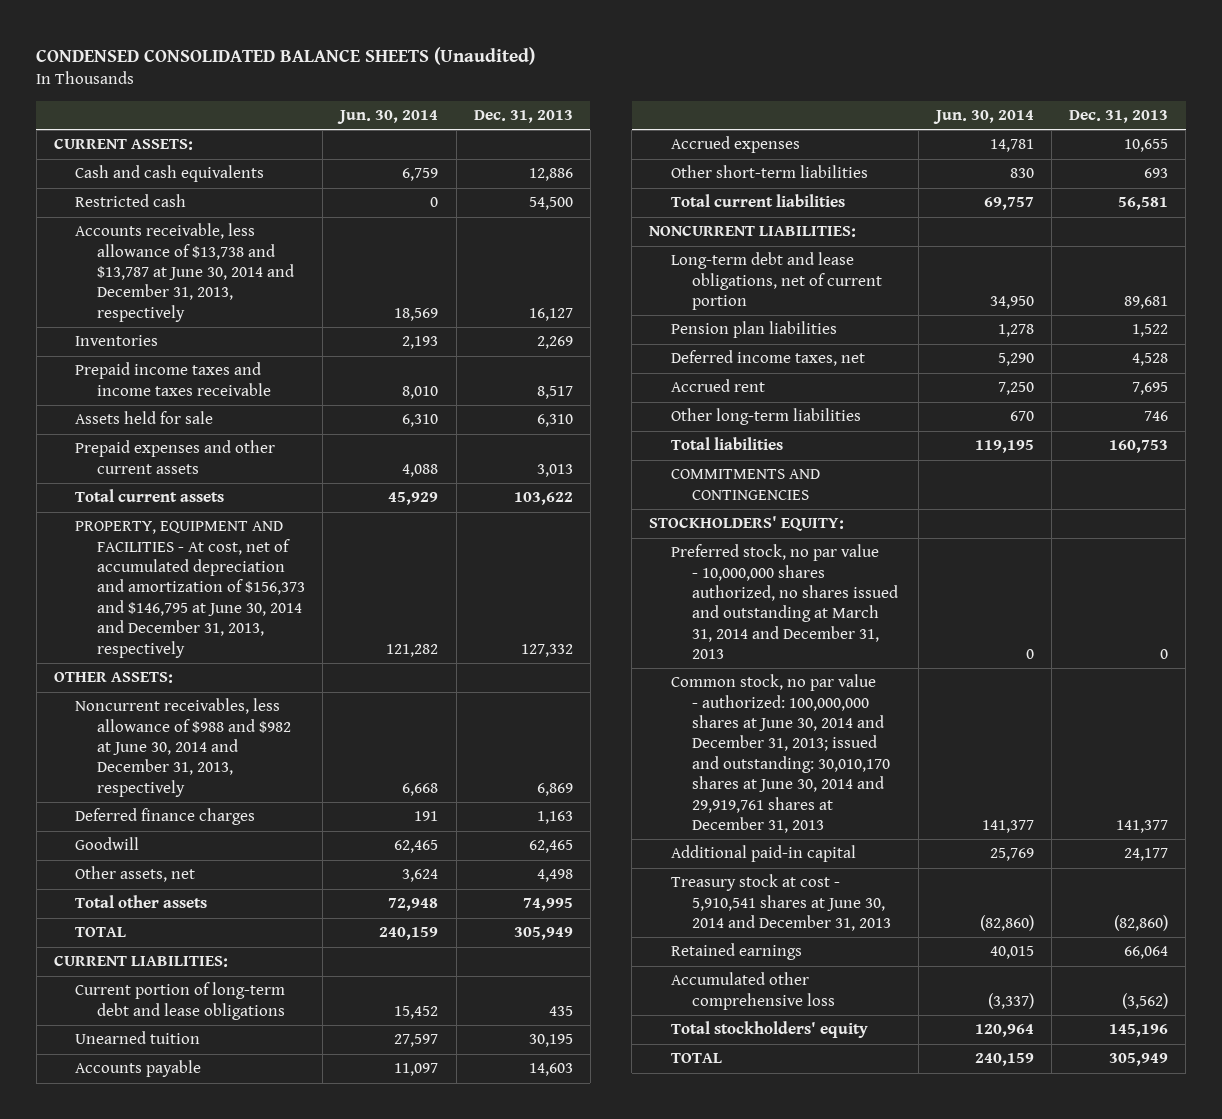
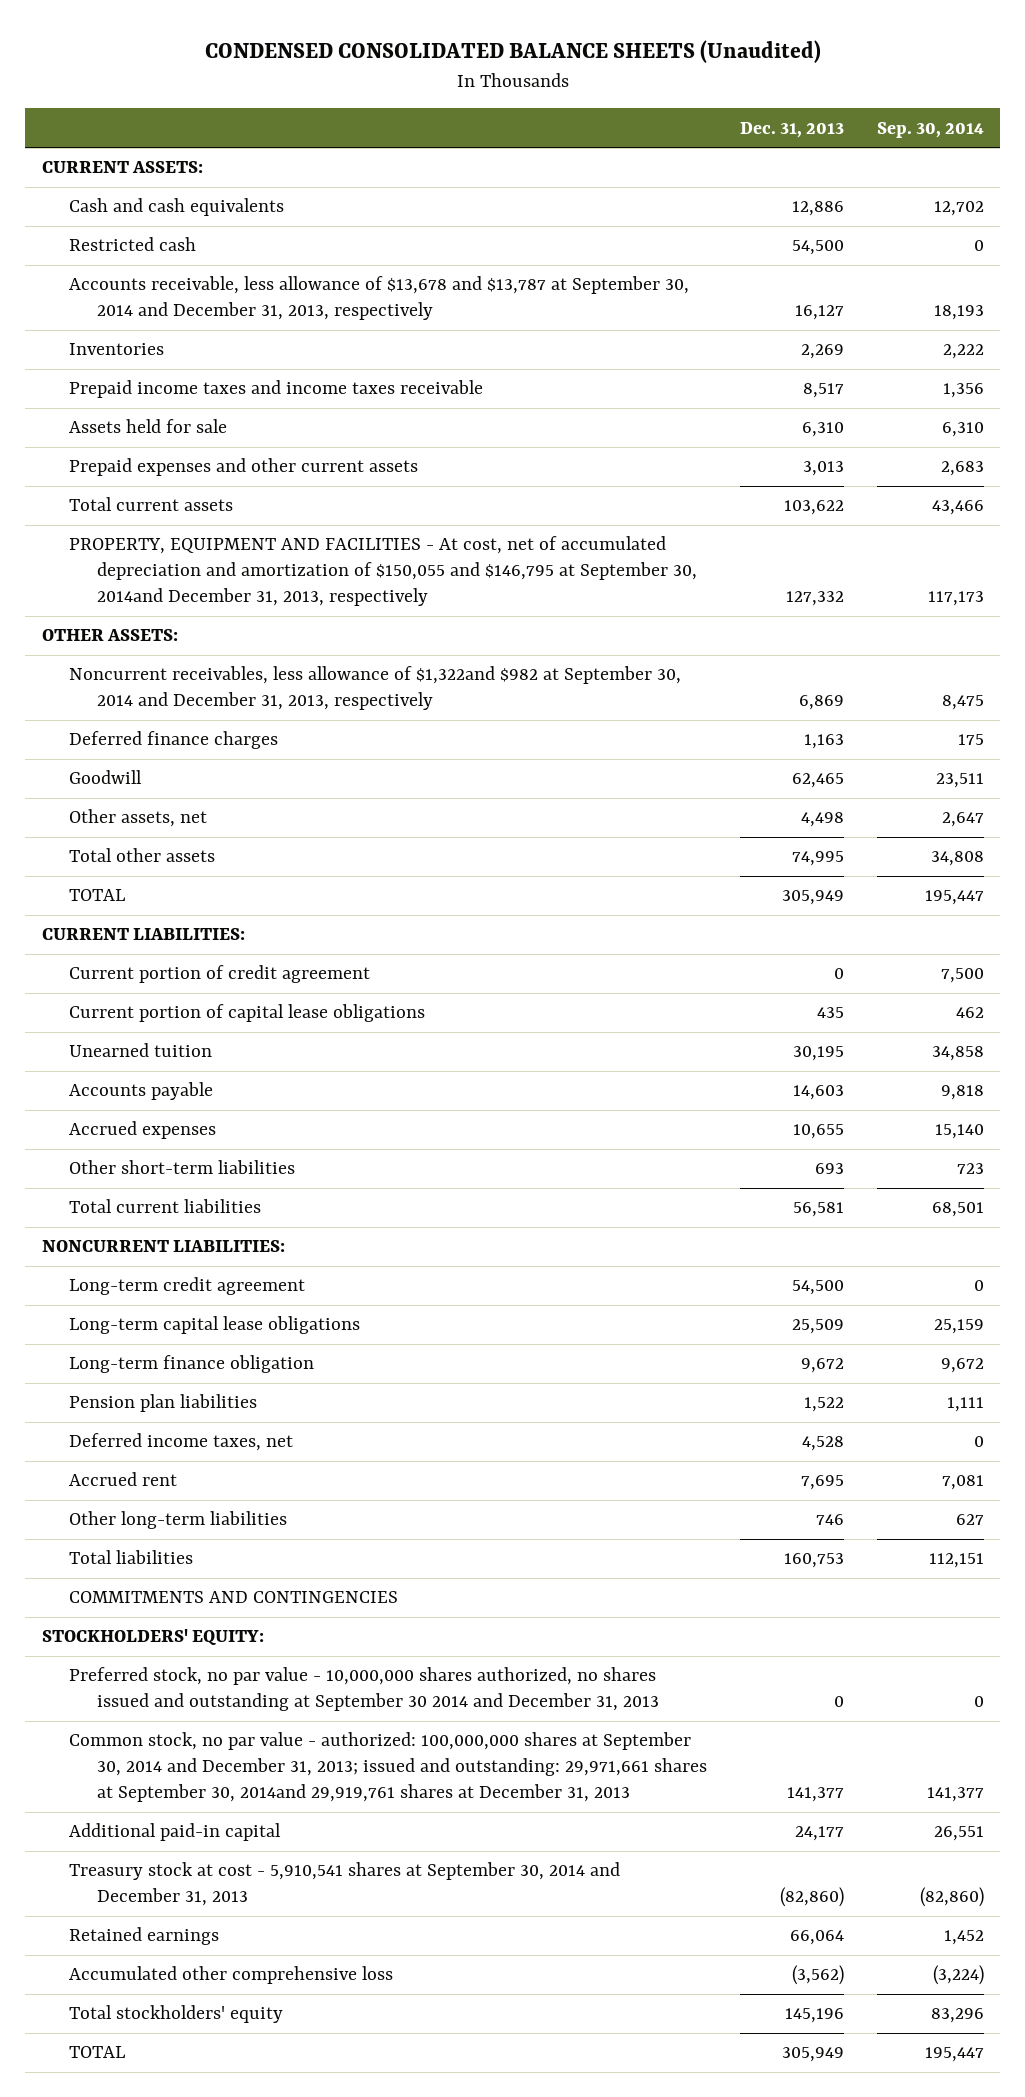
- | Jun. 30, 2014 | Dec. 31, 2013
+ | Dec. 31, 2013 | Sep. 30, 2014
- Accounts receivable, less allowance of $13,738 and $13,787 at June 30, 2014 and December 31, 2013, respectively | 18,569 | 16,127
+ Accounts receivable, less allowance of $13,678 and $13,787 at September 30, 2014 and December 31, 2013, respectively | 16,127 | 18,193
- PROPERTY, EQUIPMENT AND FACILITIES - At cost, net of accumulated depreciation and amortization of $156,373 and $146,795 at June 30, 2014 and December 31, 2013, respectively | 121,282 | 127,332
+ PROPERTY, EQUIPMENT AND FACILITIES - At cost, net of accumulated depreciation and amortization of $150,055 and $146,795 at September 30, 2014and December 31, 2013, respectively | 127,332 | 117,173
- Noncurrent receivables, less allowance of $988 and $982 at June 30, 2014 and December 31, 2013, respectively | 6,668 | 6,869
+ Noncurrent receivables, less allowance of $1,322and $982 at September 30, 2014 and December 31, 2013, respectively | 6,869 | 8,475
- Current portion of long-term debt and lease obligations | 15,452 | 435
+ Current portion of credit agreement | 0 | 7,500
+ Current portion of capital lease obligations | 435 | 462
- Long-term debt and lease obligations, net of current portion | 34,950 | 89,681
+ Long-term credit agreement | 54,500 | 0
+ Long-term capital lease obligations | 25,509 | 25,159
+ Long-term finance obligation | 9,672 | 9,672
- Preferred stock, no par value - 10,000,000 shares authorized, no shares issued and outstanding at March 31, 2014 and December 31, 2013 | 0 | 0
- Common stock, no par value - authorized: 100,000,000 shares at June 30, 2014 and December 31, 2013; issued and outstanding: 30,010,170 shares at June 30, 2014 and 29,919,761 shares at December 31, 2013 | 141,377 | 141,377
+ Preferred stock, no par value - 10,000,000 shares authorized, no shares issued and outstanding at September 30 2014 and December 31, 2013 | 0 | 0
+ Common stock, no par value - authorized: 100,000,000 shares at September 30, 2014 and December 31, 2013; issued and outstanding: 29,971,661 shares at September 30, 2014and 29,919,761 shares at December 31, 2013 | 141,377 | 141,377
- Treasury stock at cost - 5,910,541 shares at June 30, 2014 and December 31, 2013 | (82,860) | (82,860)
+ Treasury stock at cost - 5,910,541 shares at September 30, 2014 and December 31, 2013 | (82,860) | (82,860)

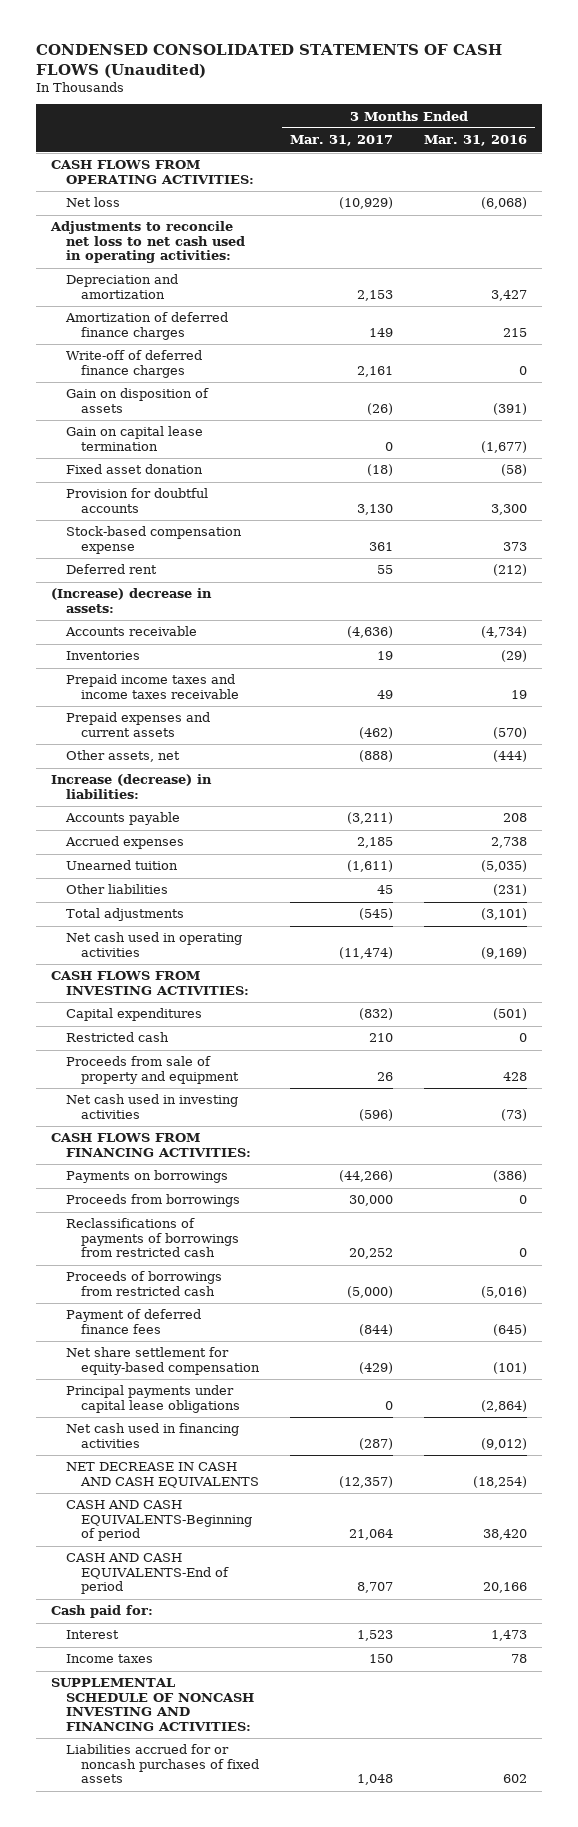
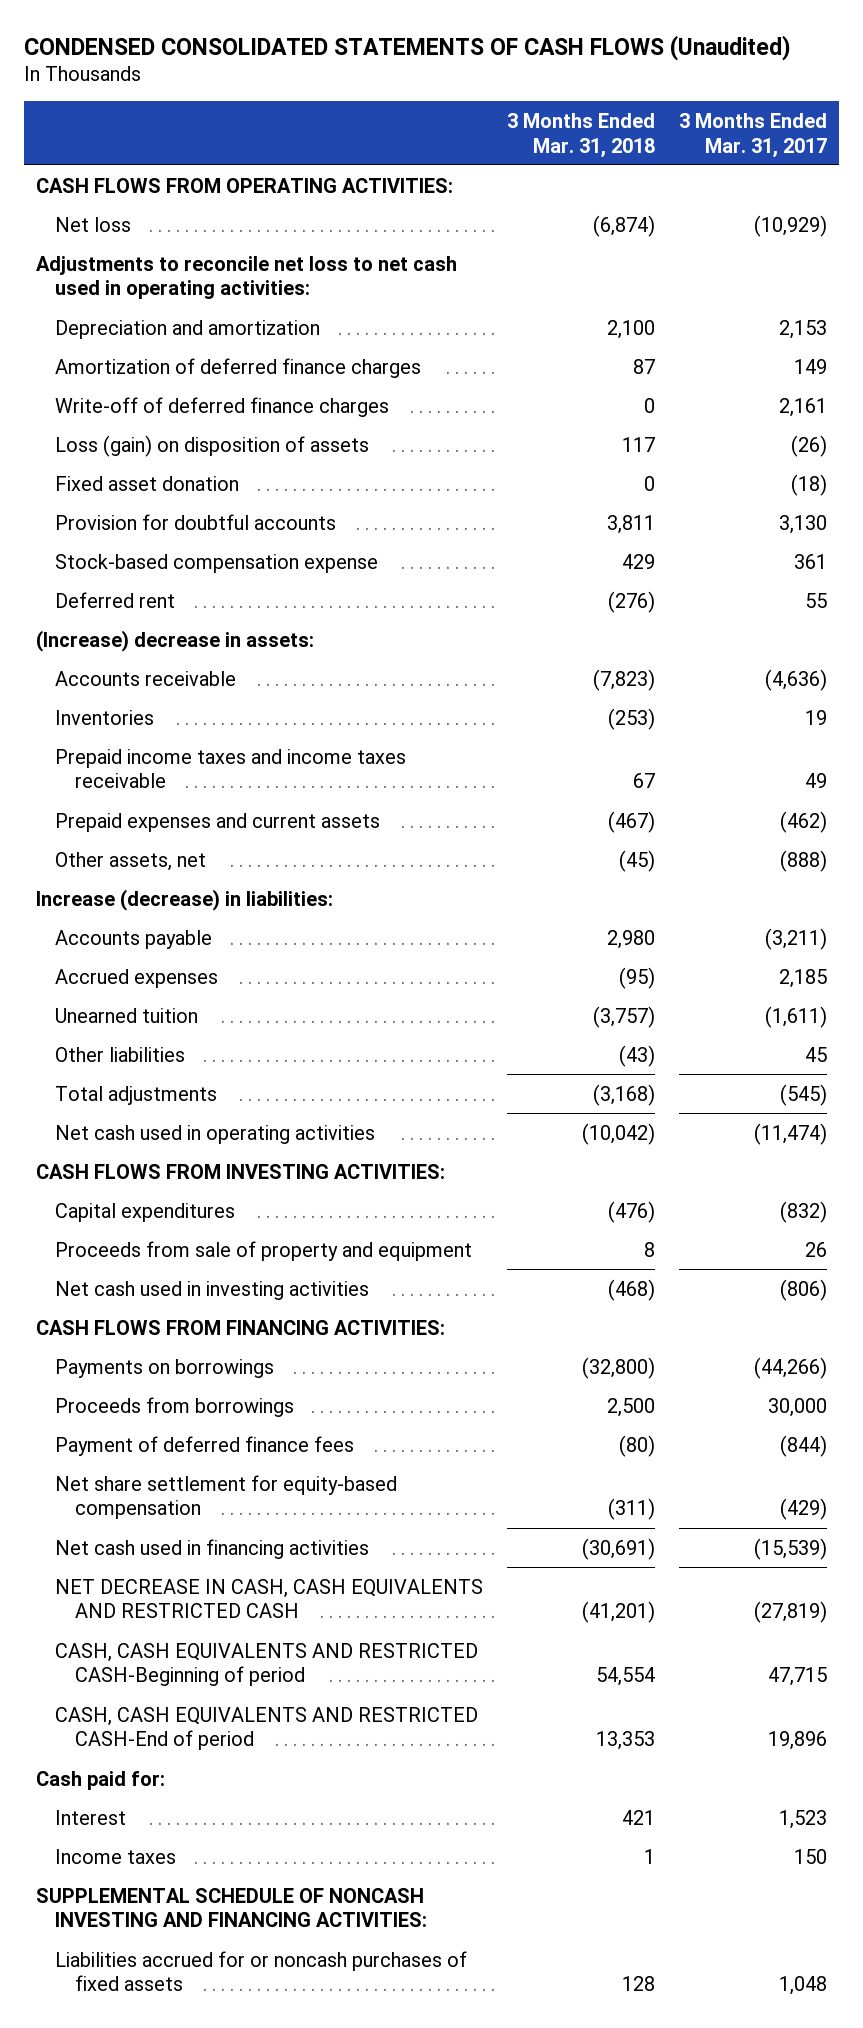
- | 3 Months Ended Mar. 31, 2017 | 3 Months Ended Mar. 31, 2016
+ | 3 Months Ended Mar. 31, 2018 | 3 Months Ended Mar. 31, 2017
- Gain on disposition of assets | (26) | (391)
- Gain on capital lease termination | 0 | (1,677)
+ Loss (gain) on disposition of assets | 117 | (26)
- Restricted cash | 210 | 0
- Net cash used in investing activities | (596) | (73)
+ Net cash used in investing activities | (468) | (806)
- Reclassifications of payments of borrowings from restricted cash | 20,252 | 0
- Proceeds of borrowings from restricted cash | (5,000) | (5,016)
- Principal payments under capital lease obligations | 0 | (2,864)
- Net cash used in financing activities | (287) | (9,012)
- NET DECREASE IN CASH AND CASH EQUIVALENTS | (12,357) | (18,254)
- CASH AND CASH EQUIVALENTS-Beginning of period | 21,064 | 38,420
- CASH AND CASH EQUIVALENTS-End of period | 8,707 | 20,166
+ Net cash used in financing activities | (30,691) | (15,539)
+ NET DECREASE IN CASH, CASH EQUIVALENTS AND RESTRICTED CASH | (41,201) | (27,819)
+ CASH, CASH EQUIVALENTS AND RESTRICTED CASH-Beginning of period | 54,554 | 47,715
+ CASH, CASH EQUIVALENTS AND RESTRICTED CASH-End of period | 13,353 | 19,896

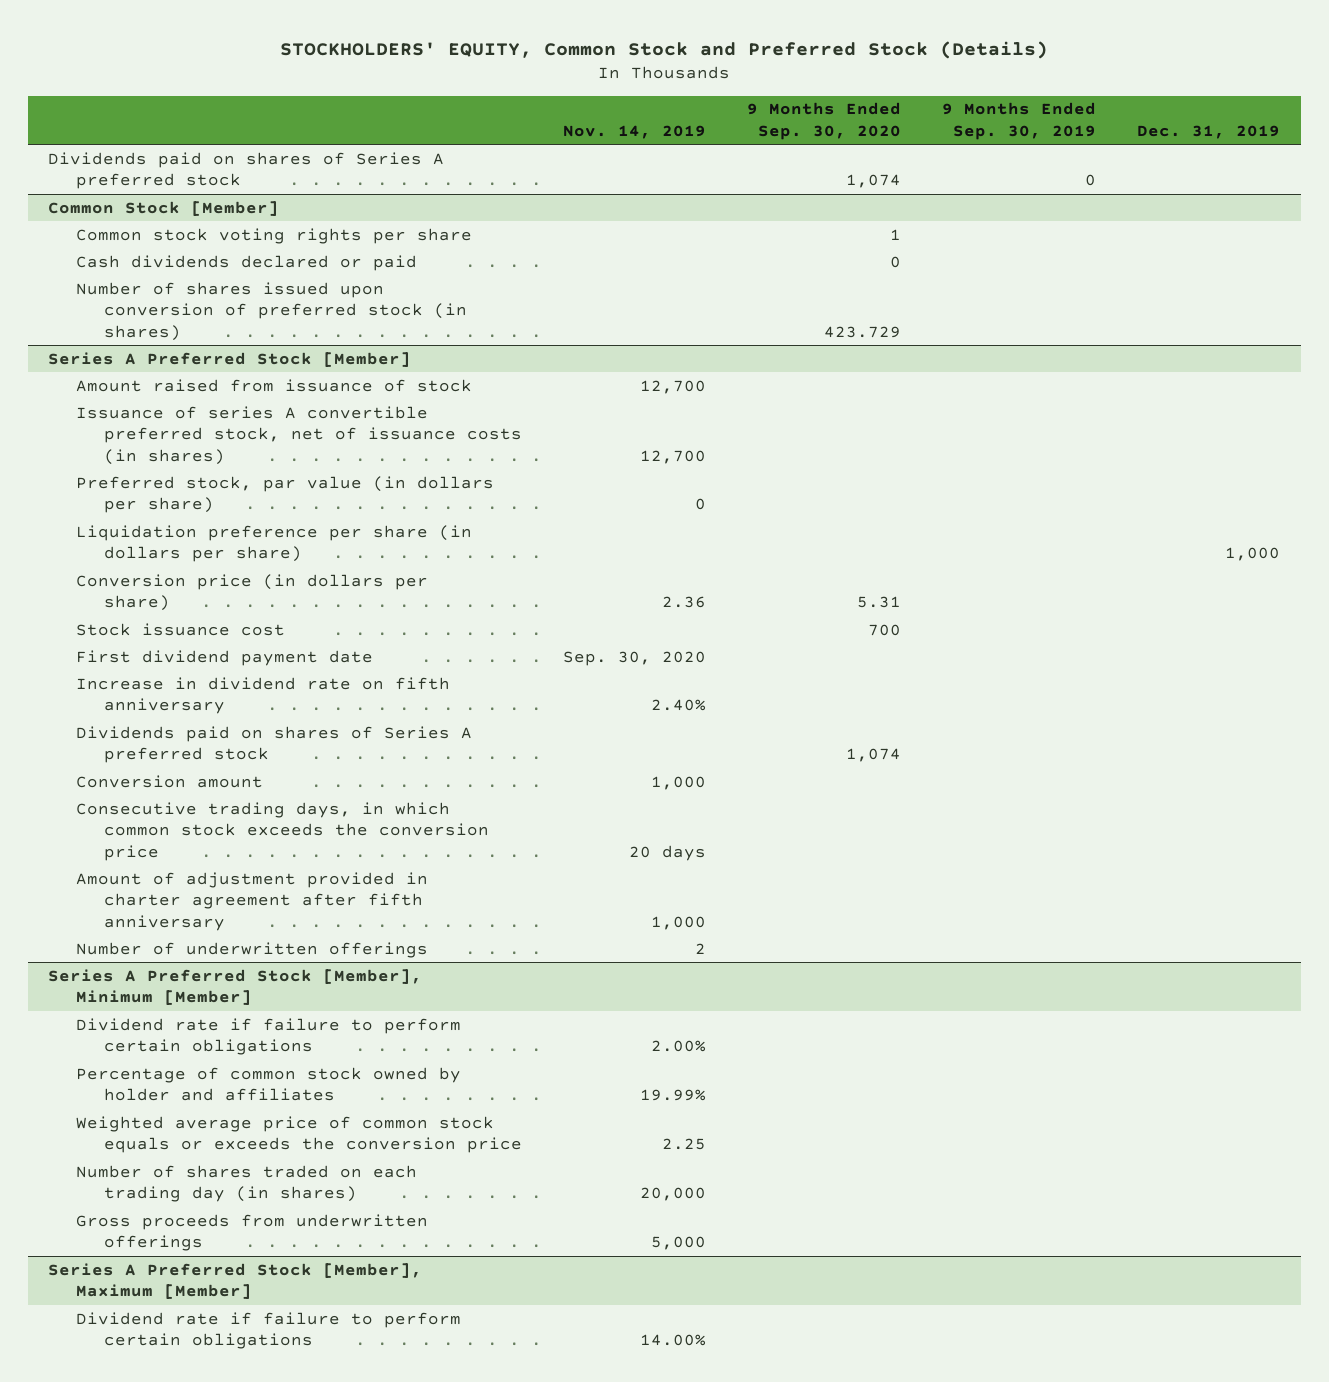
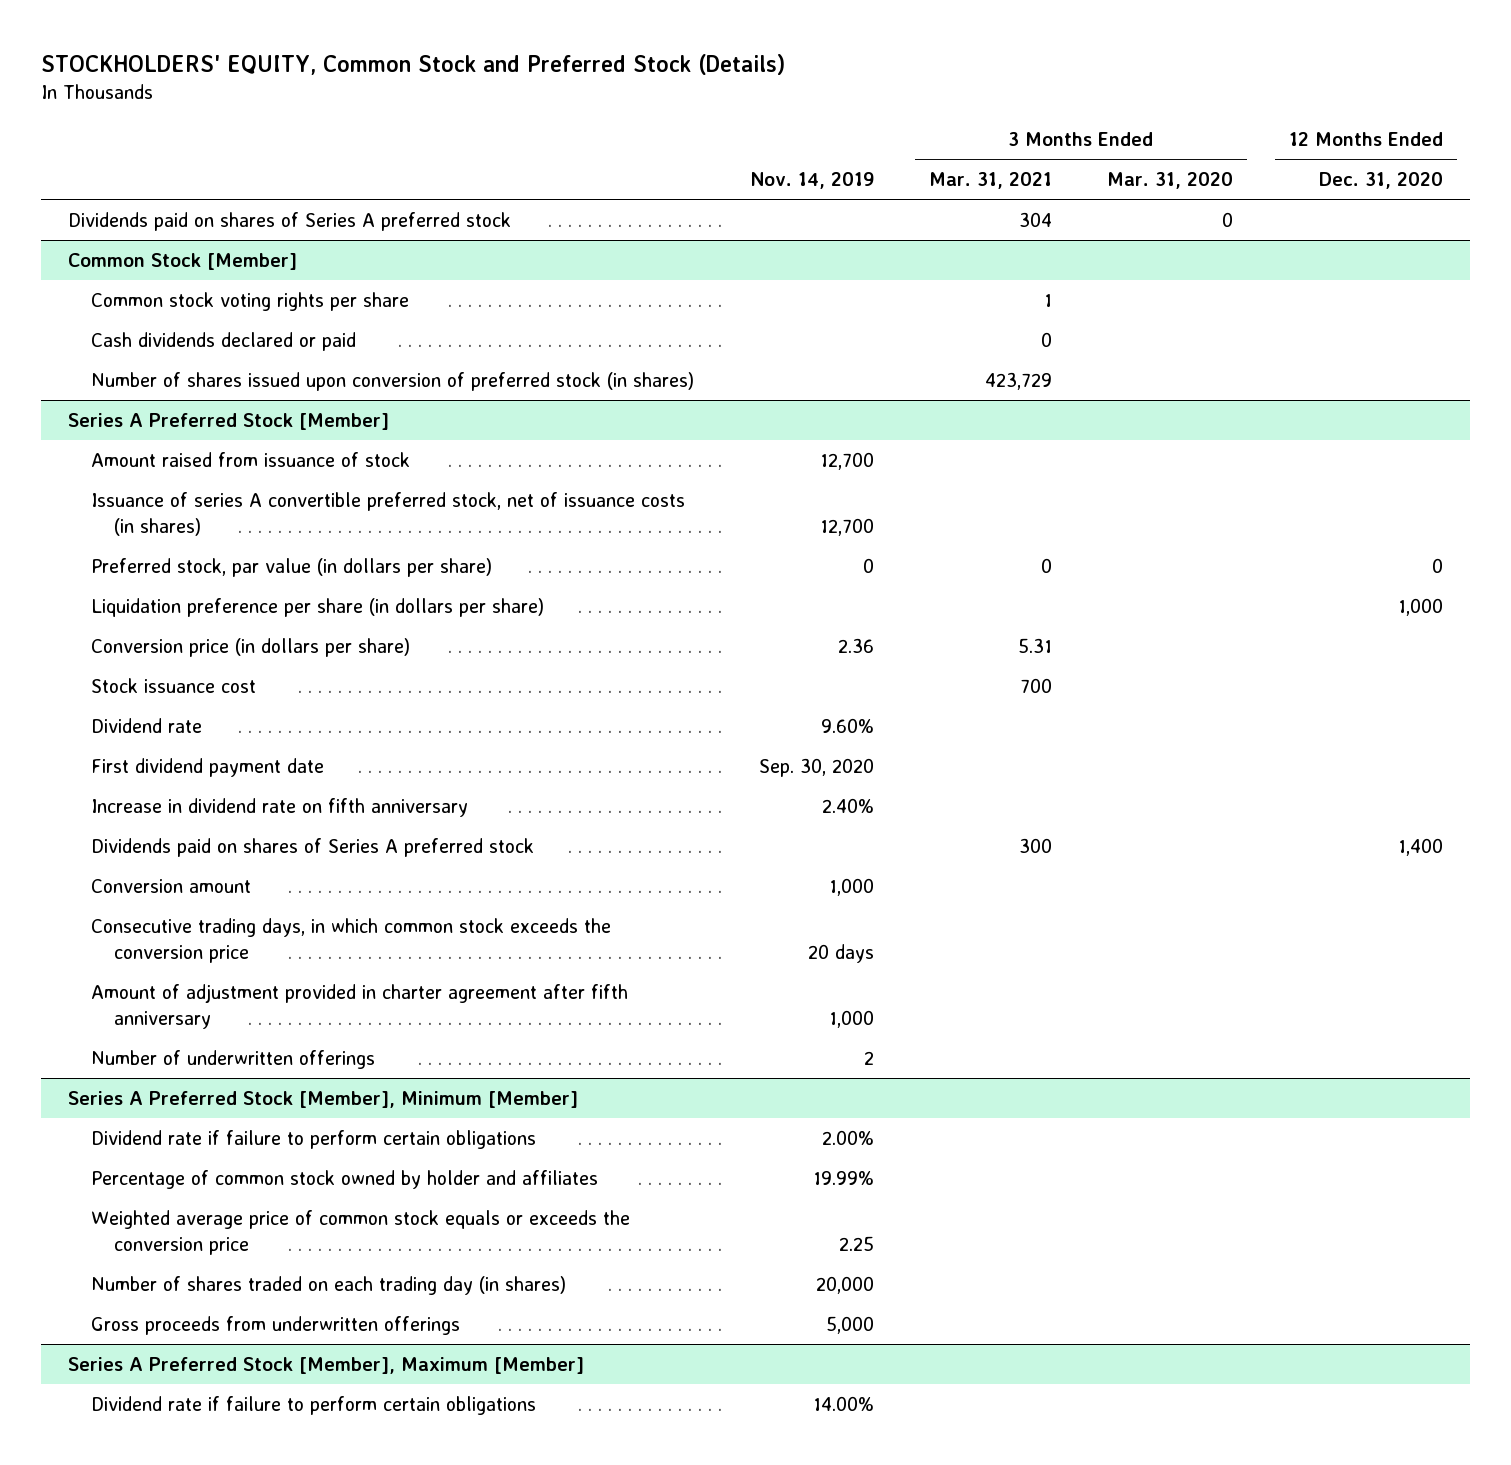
- | Nov. 14, 2019 | 9 Months Ended Sep. 30, 2020 | 9 Months Ended Sep. 30, 2019 | Dec. 31, 2019
+ | Nov. 14, 2019 | 3 Months Ended Mar. 31, 2021 | 3 Months Ended Mar. 31, 2020 | 12 Months Ended Dec. 31, 2020
@ Series A Preferred Stock [Member]
+ Dividend rate | 9.60% | | |

